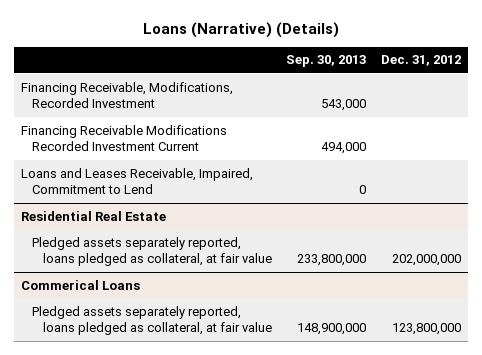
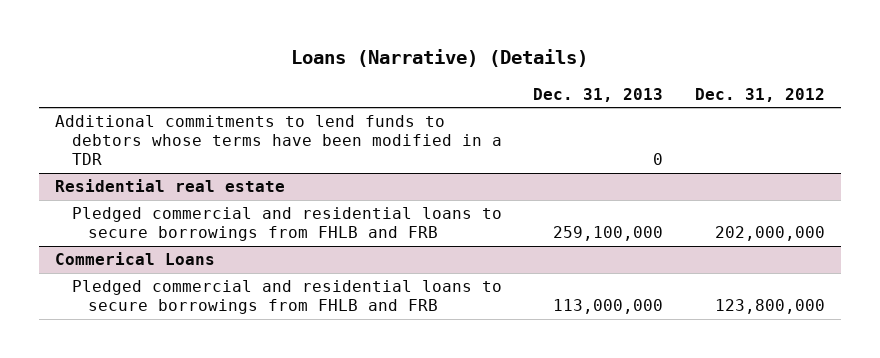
- | Sep. 30, 2013 | Dec. 31, 2012
+ | Dec. 31, 2013 | Dec. 31, 2012
- Financing Receivable, Modifications, Recorded Investment | 543,000 |
- Financing Receivable Modifications Recorded Investment Current | 494,000 |
- Loans and Leases Receivable, Impaired, Commitment to Lend | 0 |
- Residential Real Estate
- Pledged assets separately reported, loans pledged as collateral, at fair value | 233,800,000 | 202,000,000
+ Additional commitments to lend funds to debtors whose terms have been modified in a TDR | 0 |
+ Residential real estate
+ Pledged commercial and residential loans to secure borrowings from FHLB and FRB | 259,100,000 | 202,000,000
@ Commerical Loans
- Pledged assets separately reported, loans pledged as collateral, at fair value | 148,900,000 | 123,800,000
+ Pledged commercial and residential loans to secure borrowings from FHLB and FRB | 113,000,000 | 123,800,000

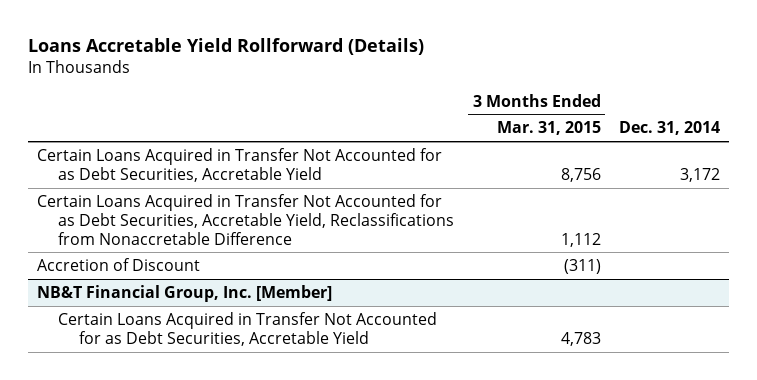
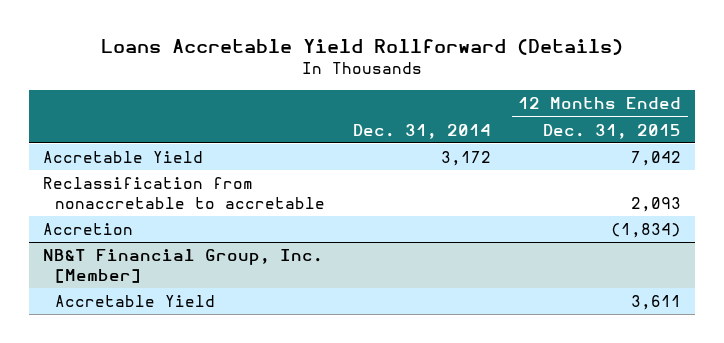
- | 3 Months Ended Mar. 31, 2015 | Dec. 31, 2014
+ | Dec. 31, 2014 | 12 Months Ended Dec. 31, 2015
- Certain Loans Acquired in Transfer Not Accounted for as Debt Securities, Accretable Yield | 8,756 | 3,172
- Certain Loans Acquired in Transfer Not Accounted for as Debt Securities, Accretable Yield, Reclassifications from Nonaccretable Difference | 1,112 |
- Accretion of Discount | (311) |
+ Accretable Yield | 3,172 | 7,042
+ Reclassification from nonaccretable to accretable | | 2,093
+ Accretion | | (1,834)
@ NB&T Financial Group, Inc. [Member]
- Certain Loans Acquired in Transfer Not Accounted for as Debt Securities, Accretable Yield | 4,783 |
+ Accretable Yield | | 3,611

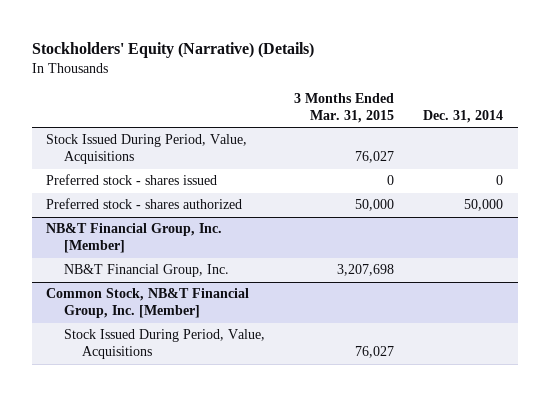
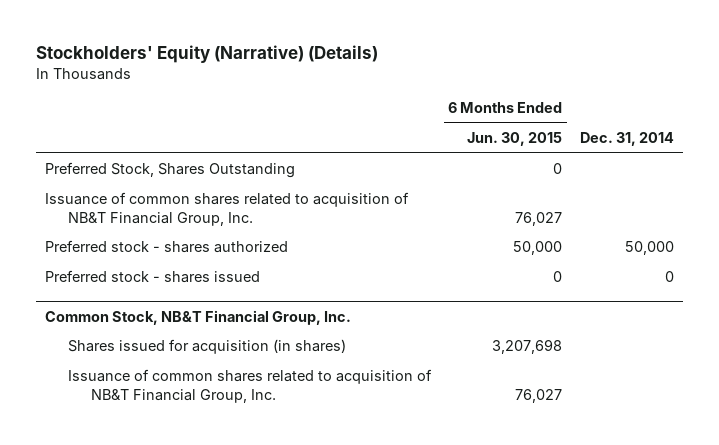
- | 3 Months Ended Mar. 31, 2015 | Dec. 31, 2014
+ | 6 Months Ended Jun. 30, 2015 | Dec. 31, 2014
- Stock Issued During Period, Value, Acquisitions | 76,027 |
+ Preferred Stock, Shares Outstanding | 0 |
+ Issuance of common shares related to acquisition of NB&T Financial Group, Inc. | 76,027 |
- NB&T Financial Group, Inc. [Member]
- NB&T Financial Group, Inc. | 3,207,698 |
- Common Stock, NB&T Financial Group, Inc. [Member]
- Stock Issued During Period, Value, Acquisitions | 76,027 |
moved down: Preferred stock - shares issued | 0 | 0
+ Common Stock, NB&T Financial Group, Inc.
+ Shares issued for acquisition (in shares) | 3,207,698 |
+ Issuance of common shares related to acquisition of NB&T Financial Group, Inc. | 76,027 |

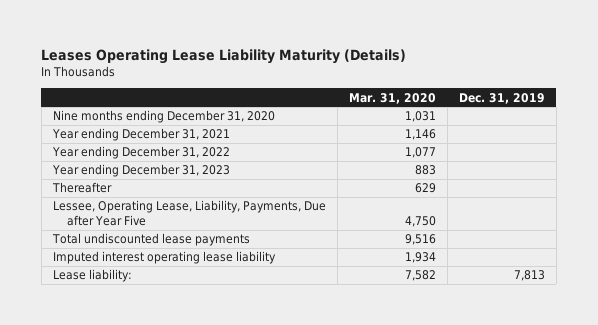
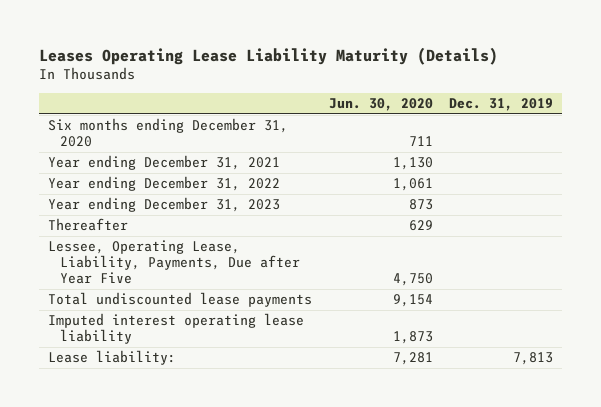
- | Mar. 31, 2020 | Dec. 31, 2019
+ | Jun. 30, 2020 | Dec. 31, 2019
- Nine months ending December 31, 2020 | 1,031 |
+ Six months ending December 31, 2020 | 711 |

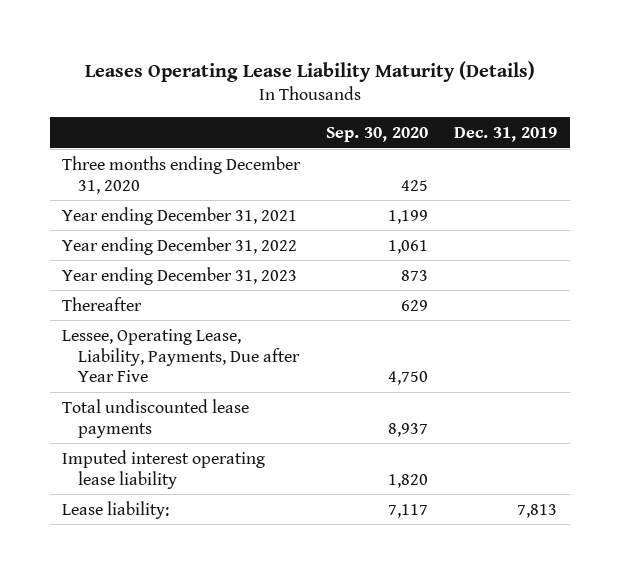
- | Jun. 30, 2020 | Dec. 31, 2019
+ | Sep. 30, 2020 | Dec. 31, 2019
- Six months ending December 31, 2020 | 711 |
+ Three months ending December 31, 2020 | 425 |

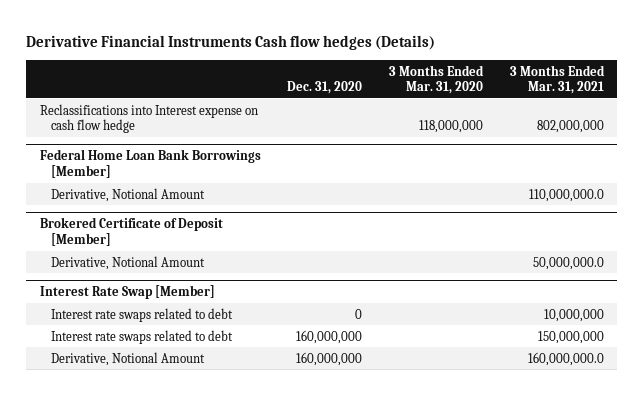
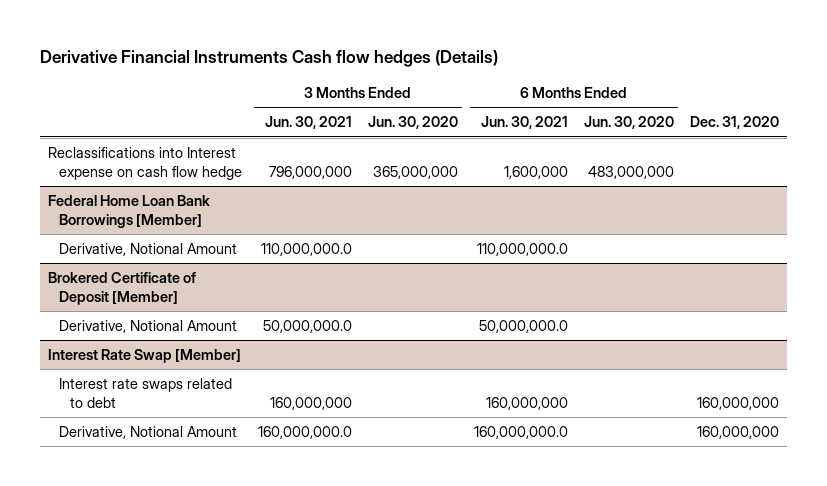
- | Dec. 31, 2020 | 3 Months Ended Mar. 31, 2020 | 3 Months Ended Mar. 31, 2021
+ | 3 Months Ended Jun. 30, 2021 | 3 Months Ended Jun. 30, 2020 | 6 Months Ended Jun. 30, 2021 | 6 Months Ended Jun. 30, 2020 | Dec. 31, 2020
@ Interest Rate Swap [Member]
- Interest rate swaps related to debt | 0 | | 10,000,000

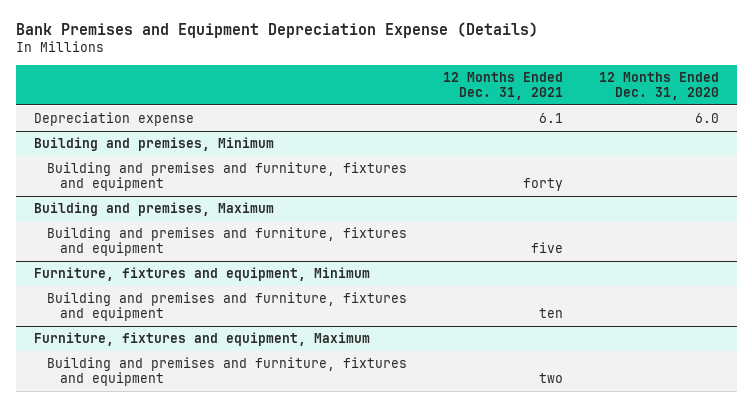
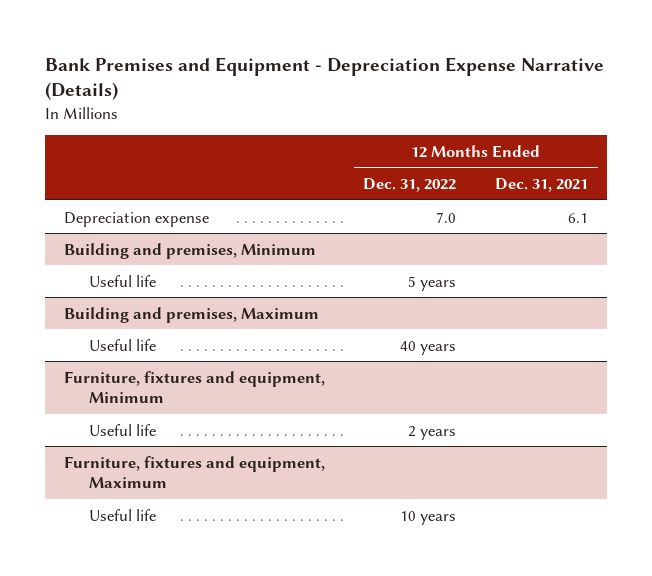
- Bank Premises and Equipment Depreciation Expense (Details)
+ Bank Premises and Equipment - Depreciation Expense Narrative (Details)
- | 12 Months Ended Dec. 31, 2021 | 12 Months Ended Dec. 31, 2020
+ | 12 Months Ended Dec. 31, 2022 | 12 Months Ended Dec. 31, 2021
@ Building and premises, Minimum
- Building and premises and furniture, fixtures and equipment | forty |
+ Useful life | 5 years |
@ Building and premises, Maximum
- Building and premises and furniture, fixtures and equipment | five |
+ Useful life | 40 years |
@ Furniture, fixtures and equipment, Minimum
- Building and premises and furniture, fixtures and equipment | ten |
+ Useful life | 2 years |
@ Furniture, fixtures and equipment, Maximum
- Building and premises and furniture, fixtures and equipment | two |
+ Useful life | 10 years |

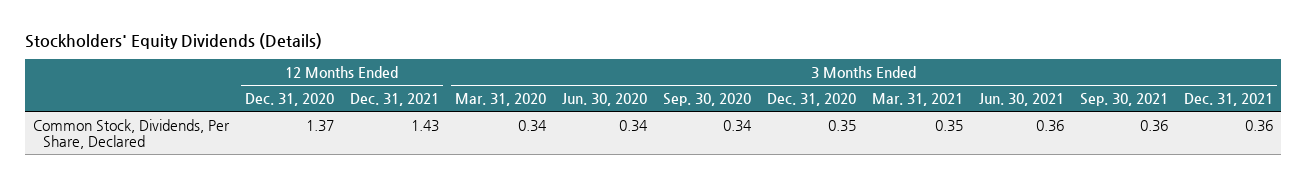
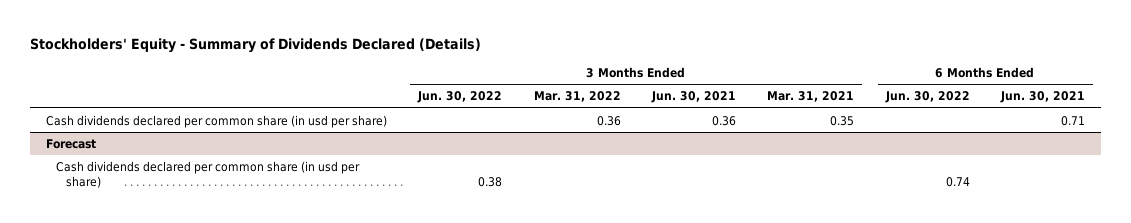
- Stockholders' Equity Dividends (Details)
+ Stockholders' Equity - Summary of Dividends Declared (Details)
- | 12 Months Ended Dec. 31, 2020 | 12 Months Ended Dec. 31, 2021 | 3 Months Ended Mar. 31, 2020 | 3 Months Ended Jun. 30, 2020 | 3 Months Ended Sep. 30, 2020 | 3 Months Ended Dec. 31, 2020 | 3 Months Ended Mar. 31, 2021 | 3 Months Ended Jun. 30, 2021 | 3 Months Ended Sep. 30, 2021 | 3 Months Ended Dec. 31, 2021
+ | 3 Months Ended Jun. 30, 2022 | 3 Months Ended Mar. 31, 2022 | 3 Months Ended Jun. 30, 2021 | 3 Months Ended Mar. 31, 2021 | 6 Months Ended Jun. 30, 2022 | 6 Months Ended Jun. 30, 2021
- Common Stock, Dividends, Per Share, Declared | 1.37 | 1.43 | 0.34 | 0.34 | 0.34 | 0.35 | 0.35 | 0.36 | 0.36 | 0.36
+ Cash dividends declared per common share (in usd per share) | | 0.36 | 0.36 | 0.35 | | 0.71
+ Forecast
+ Cash dividends declared per common share (in usd per share) | 0.38 | | | | 0.74 |

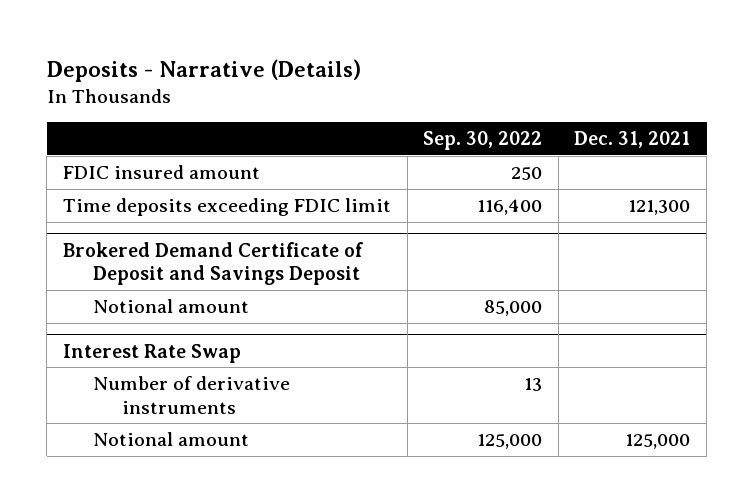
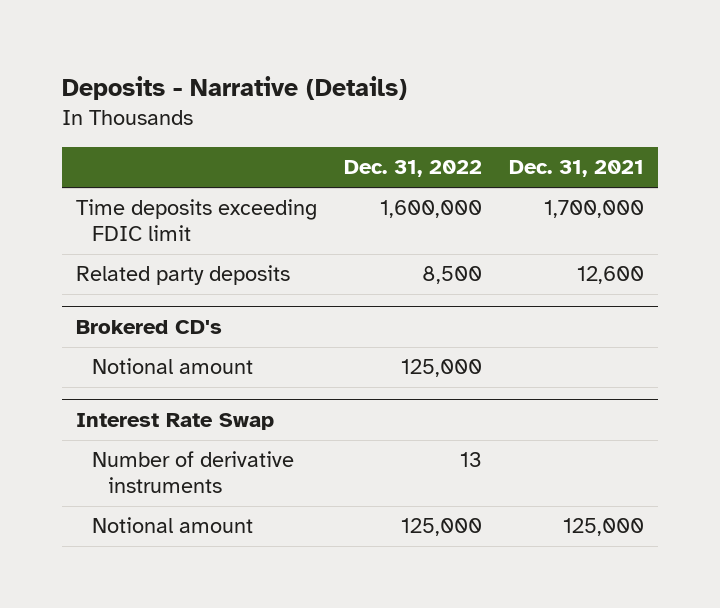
- | Sep. 30, 2022 | Dec. 31, 2021
+ | Dec. 31, 2022 | Dec. 31, 2021
- FDIC insured amount | 250 |
- Time deposits exceeding FDIC limit | 116,400 | 121,300
- Brokered Demand Certificate of Deposit and Savings Deposit
- Notional amount | 85,000 |
+ Time deposits exceeding FDIC limit | 1,600,000 | 1,700,000
+ Related party deposits | 8,500 | 12,600
+ Brokered CD's
+ Notional amount | 125,000 |

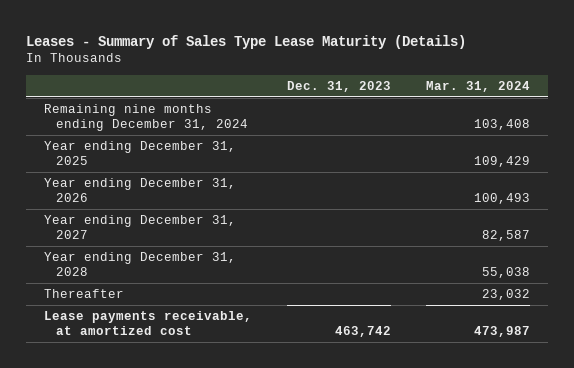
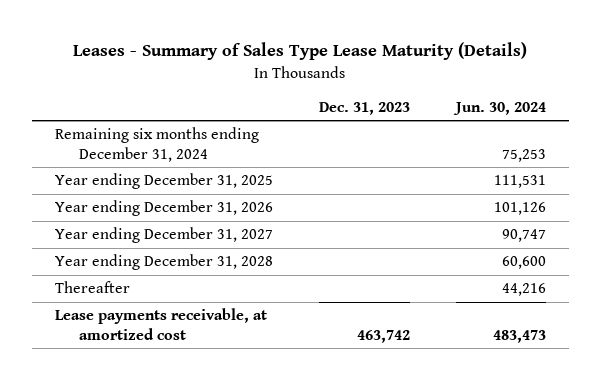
- | Dec. 31, 2023 | Mar. 31, 2024
+ | Dec. 31, 2023 | Jun. 30, 2024
- Remaining nine months ending December 31, 2024 | | 103,408
+ Remaining six months ending December 31, 2024 | | 75,253

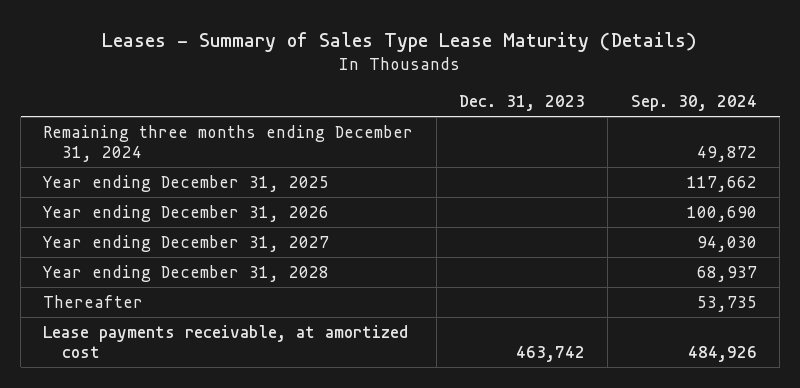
- | Dec. 31, 2023 | Jun. 30, 2024
+ | Dec. 31, 2023 | Sep. 30, 2024
- Remaining six months ending December 31, 2024 | | 75,253
+ Remaining three months ending December 31, 2024 | | 49,872

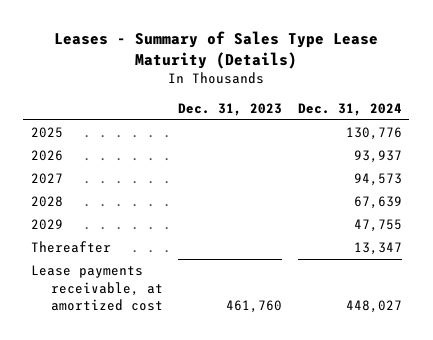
- | Dec. 31, 2023 | Sep. 30, 2024
+ | Dec. 31, 2023 | Dec. 31, 2024
- Remaining three months ending December 31, 2024 | | 49,872
- Year ending December 31, 2025 | | 117,662
- Year ending December 31, 2026 | | 100,690
- Year ending December 31, 2027 | | 94,030
- Year ending December 31, 2028 | | 68,937
+ 2025 | | 130,776
+ 2026 | | 93,937
+ 2027 | | 94,573
+ 2028 | | 67,639
+ 2029 | | 47,755
- Lease payments receivable, at amortized cost | 463,742 | 484,926
+ Lease payments receivable, at amortized cost | 461,760 | 448,027

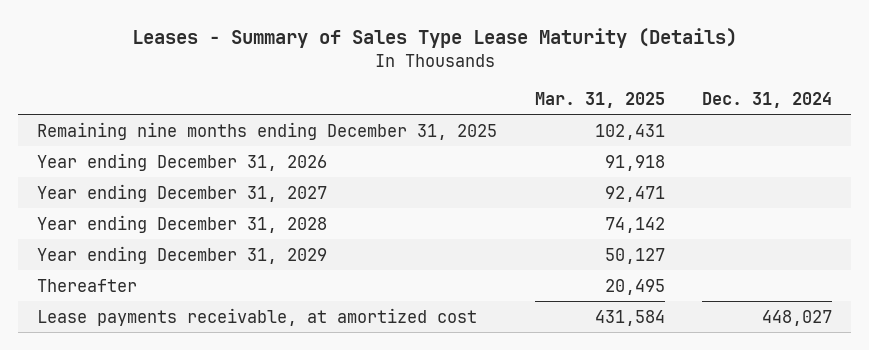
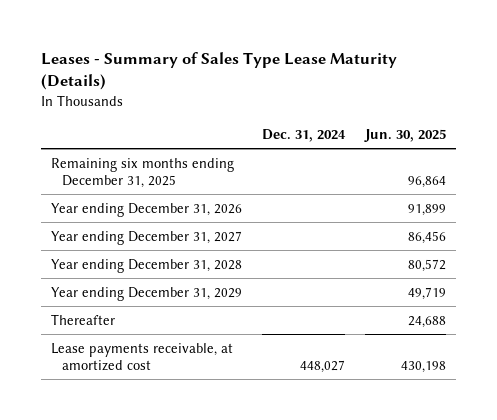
- | Mar. 31, 2025 | Dec. 31, 2024
+ | Dec. 31, 2024 | Jun. 30, 2025
- Remaining nine months ending December 31, 2025 | 102,431 |
+ Remaining six months ending December 31, 2025 | | 96,864

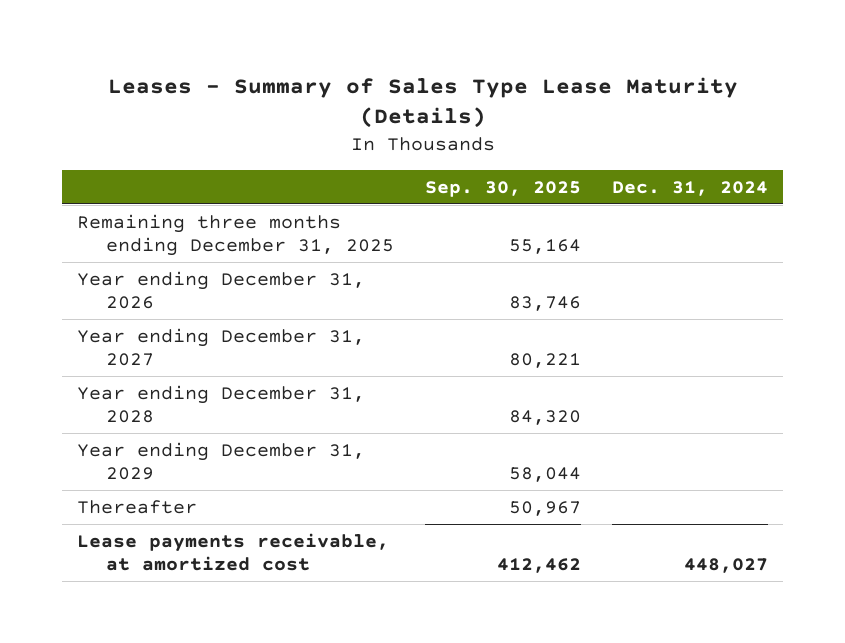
- | Dec. 31, 2024 | Jun. 30, 2025
+ | Sep. 30, 2025 | Dec. 31, 2024
- Remaining six months ending December 31, 2025 | | 96,864
+ Remaining three months ending December 31, 2025 | 55,164 |

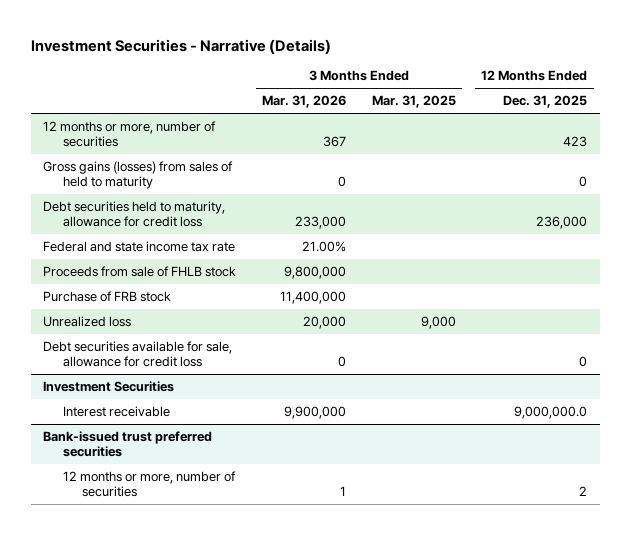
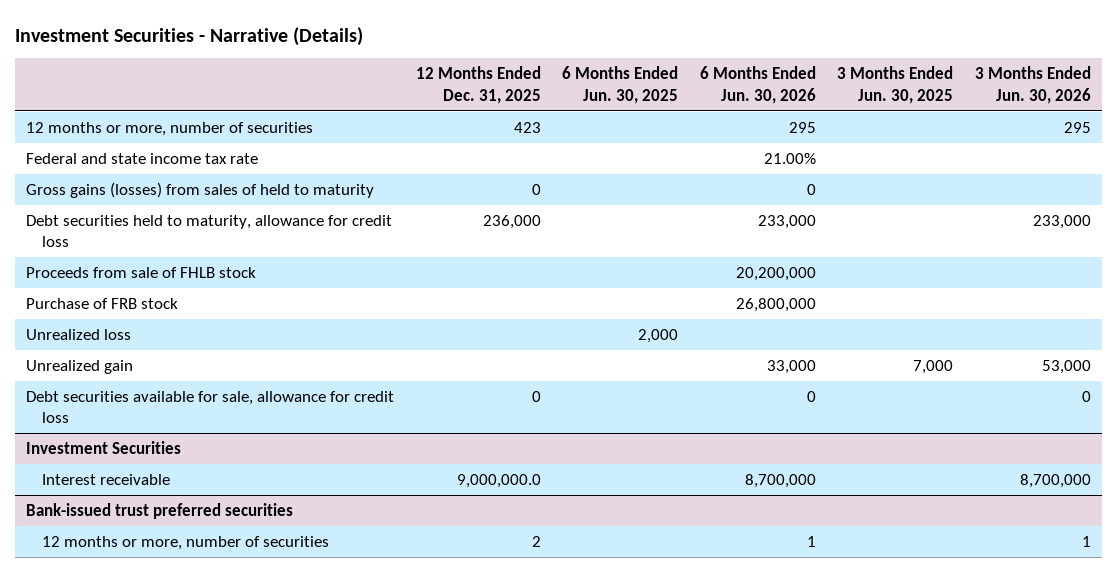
- | 3 Months Ended Mar. 31, 2026 | 3 Months Ended Mar. 31, 2025 | 12 Months Ended Dec. 31, 2025
+ | 12 Months Ended Dec. 31, 2025 | 6 Months Ended Jun. 30, 2025 | 6 Months Ended Jun. 30, 2026 | 3 Months Ended Jun. 30, 2025 | 3 Months Ended Jun. 30, 2026
moved up: Federal and state income tax rate | | | 21.00% | |
+ Unrealized gain | | | 33,000 | 7,000 | 53,000

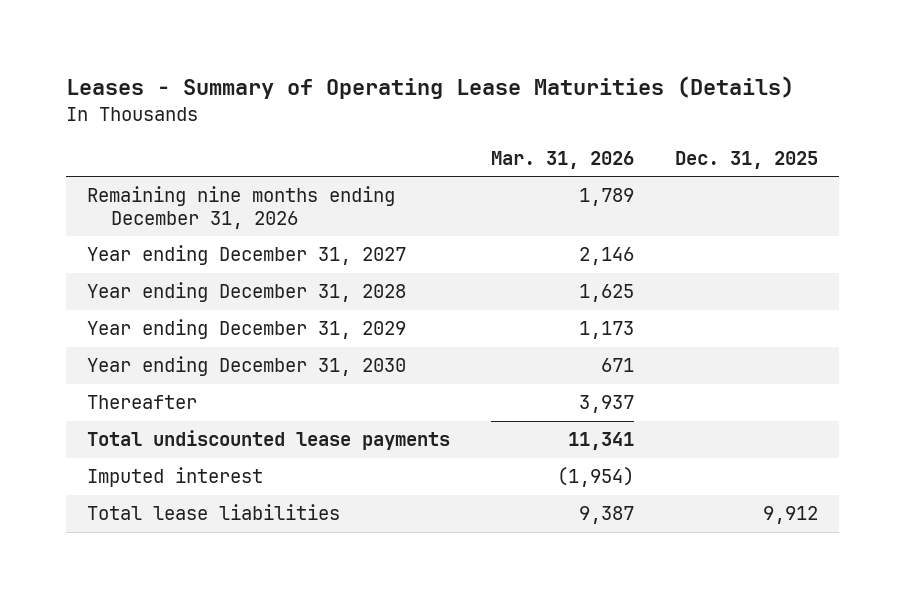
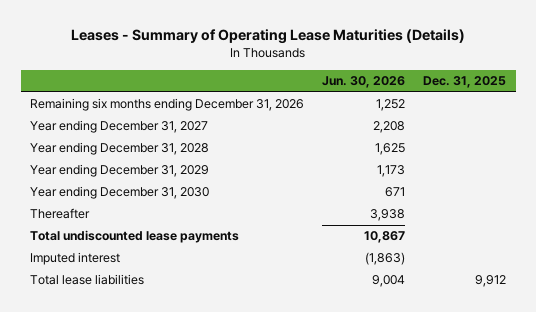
- | Mar. 31, 2026 | Dec. 31, 2025
+ | Jun. 30, 2026 | Dec. 31, 2025
- Remaining nine months ending December 31, 2026 | 1,789 |
+ Remaining six months ending December 31, 2026 | 1,252 |

